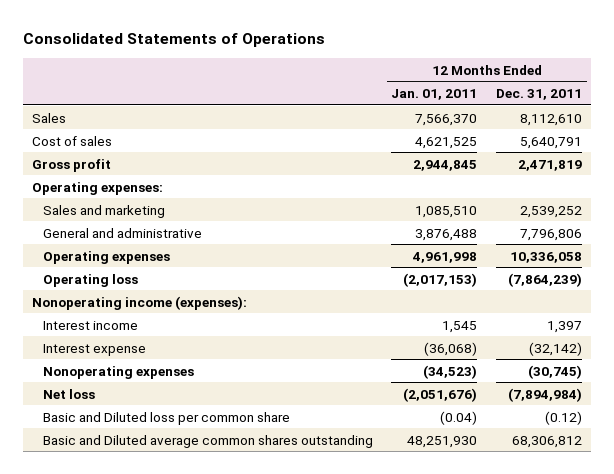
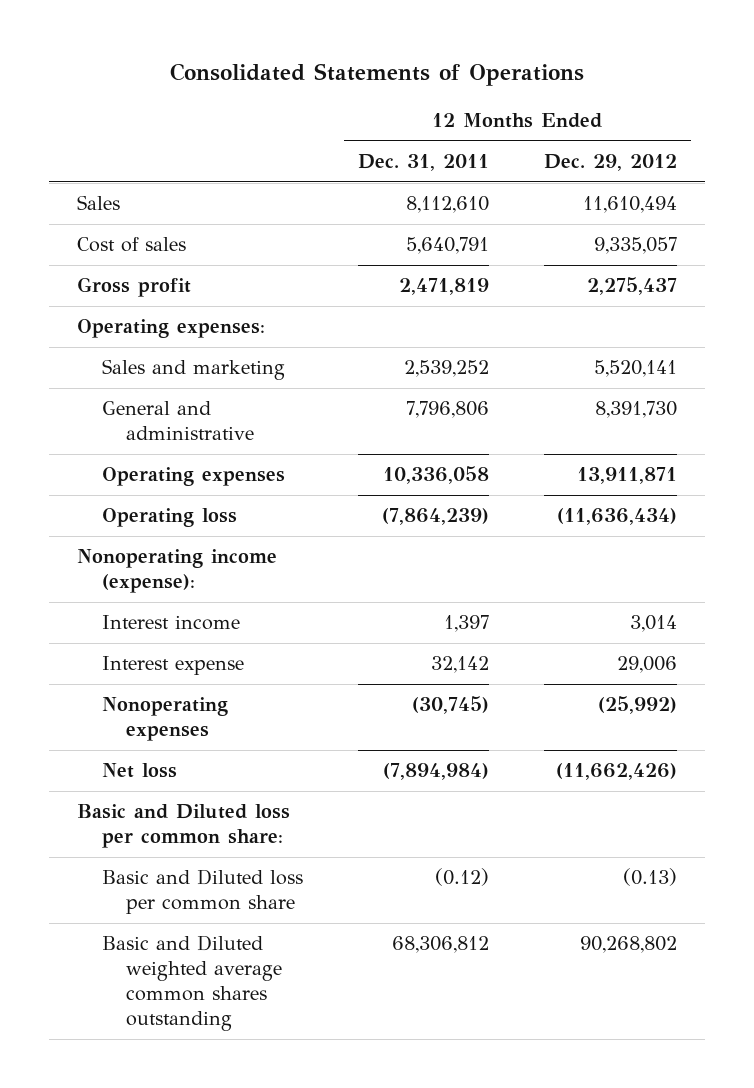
- | 12 Months Ended Jan. 01, 2011 | 12 Months Ended Dec. 31, 2011
+ | 12 Months Ended Dec. 31, 2011 | 12 Months Ended Dec. 29, 2012
- Nonoperating income (expenses):
+ Nonoperating income (expense):
- Interest expense | (36,068) | (32,142)
+ Interest expense | 32,142 | 29,006
+ Basic and Diluted loss per common share:
- Basic and Diluted average common shares outstanding | 48,251,930 | 68,306,812
+ Basic and Diluted weighted average common shares outstanding | 68,306,812 | 90,268,802

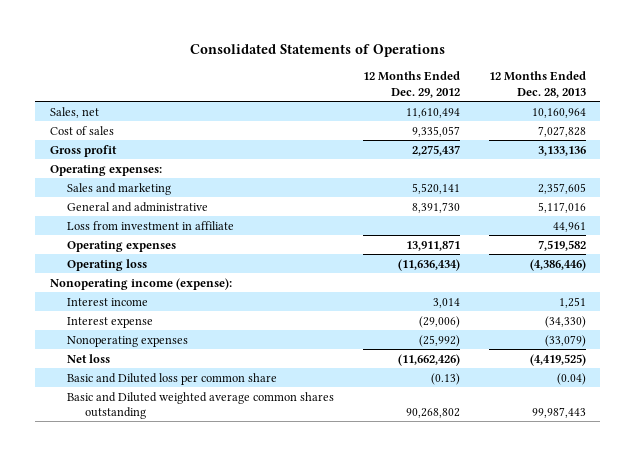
- | 12 Months Ended Dec. 31, 2011 | 12 Months Ended Dec. 29, 2012
+ | 12 Months Ended Dec. 29, 2012 | 12 Months Ended Dec. 28, 2013
- Sales | 8,112,610 | 11,610,494
+ Sales, net | 11,610,494 | 10,160,964
+ Loss from investment in affiliate | | 44,961
- Interest expense | 32,142 | 29,006
+ Interest expense | (29,006) | (34,330)
- Basic and Diluted loss per common share:

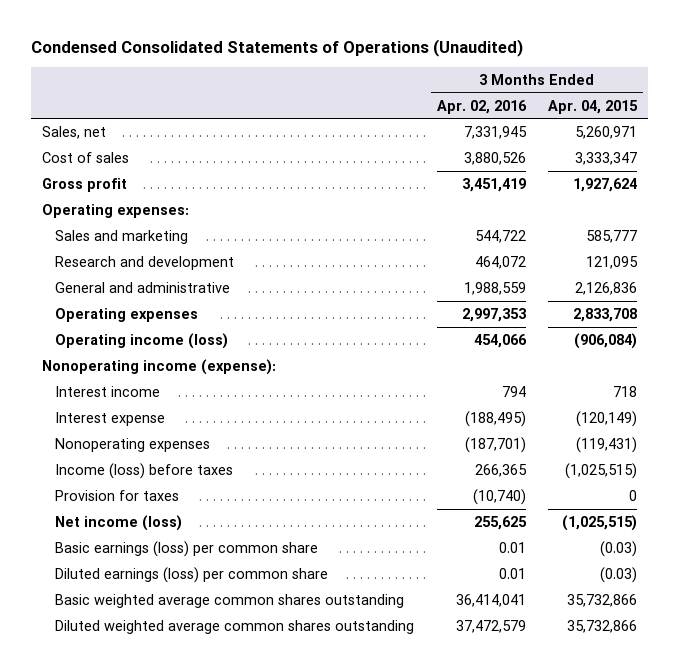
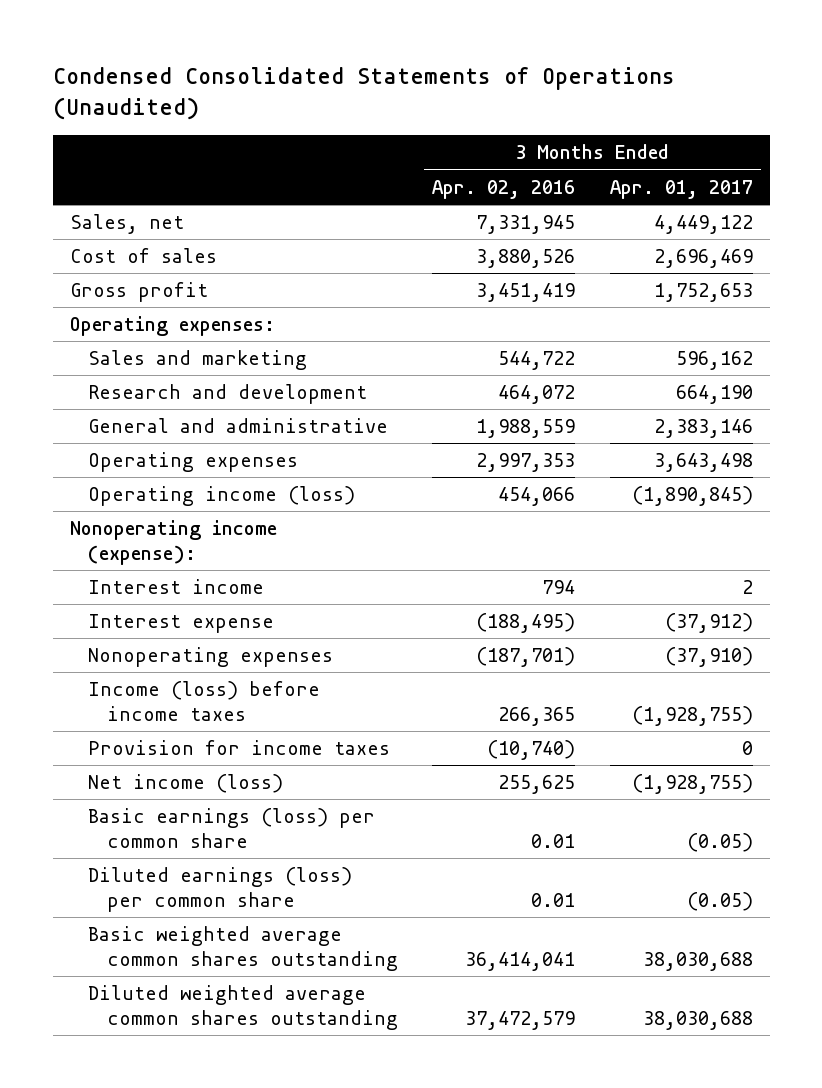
- | 3 Months Ended Apr. 02, 2016 | 3 Months Ended Apr. 04, 2015
+ | 3 Months Ended Apr. 02, 2016 | 3 Months Ended Apr. 01, 2017
- Income (loss) before taxes | 266,365 | (1,025,515)
- Provision for taxes | (10,740) | 0
+ Income (loss) before income taxes | 266,365 | (1,928,755)
+ Provision for income taxes | (10,740) | 0

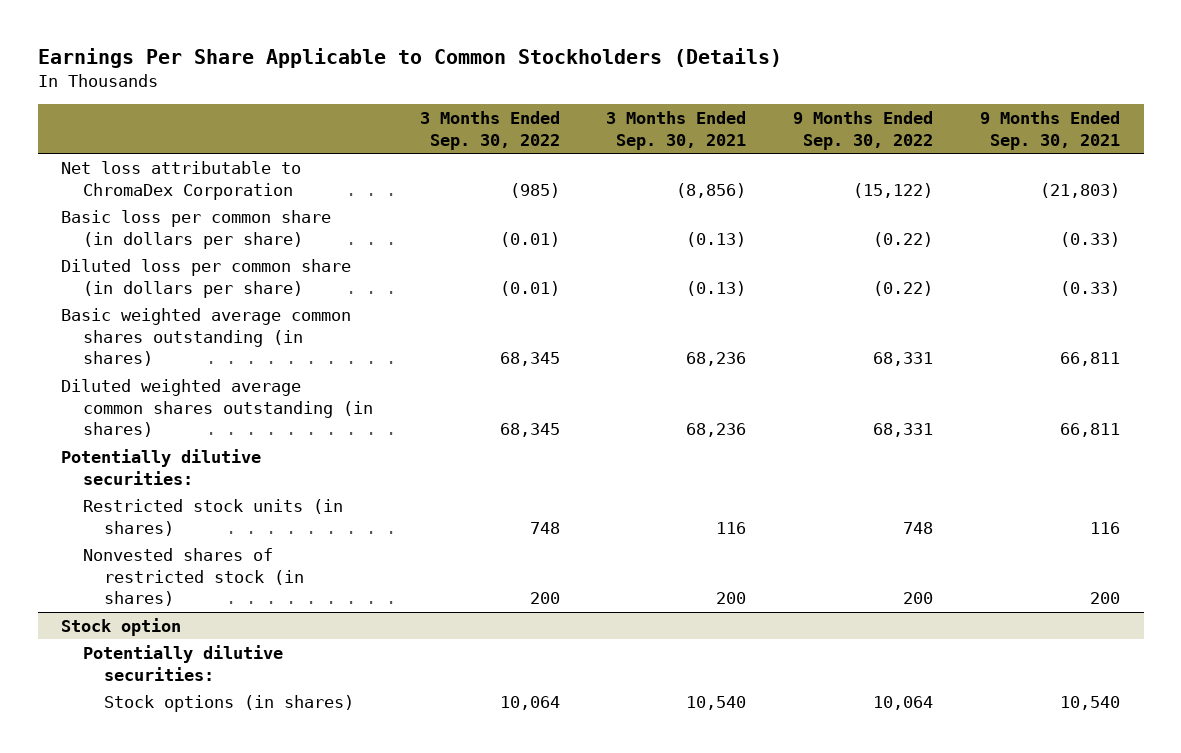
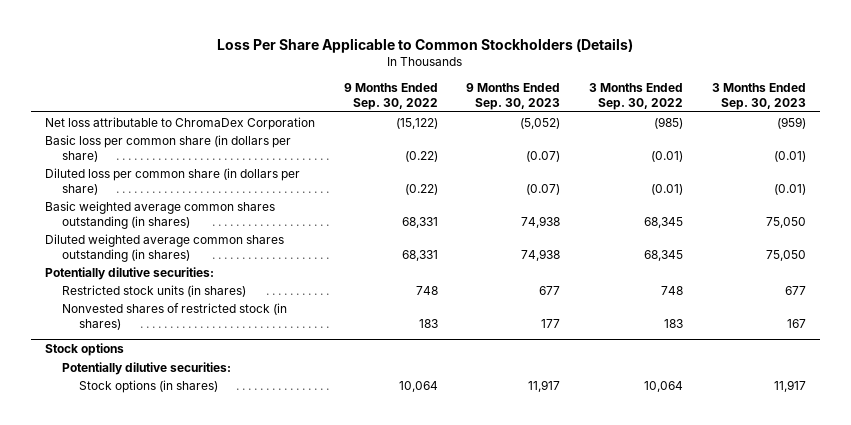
- Earnings Per Share Applicable to Common Stockholders (Details)
+ Loss Per Share Applicable to Common Stockholders (Details)
- | 3 Months Ended Sep. 30, 2022 | 3 Months Ended Sep. 30, 2021 | 9 Months Ended Sep. 30, 2022 | 9 Months Ended Sep. 30, 2021
+ | 9 Months Ended Sep. 30, 2022 | 9 Months Ended Sep. 30, 2023 | 3 Months Ended Sep. 30, 2022 | 3 Months Ended Sep. 30, 2023
- Nonvested shares of restricted stock (in shares) | 200 | 200 | 200 | 200
- Stock option
+ Nonvested shares of restricted stock (in shares) | 183 | 177 | 183 | 167
+ Stock options

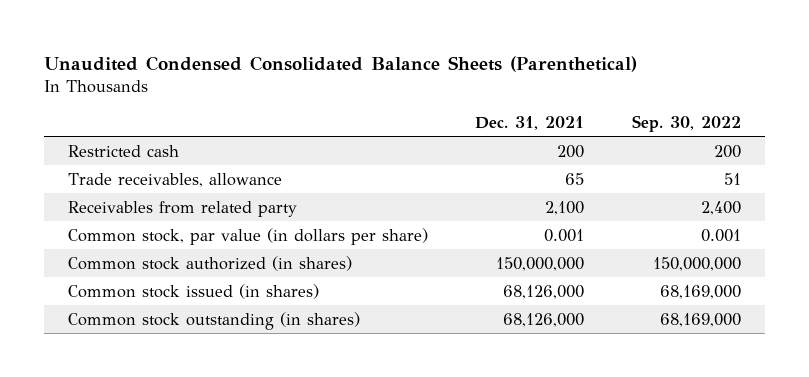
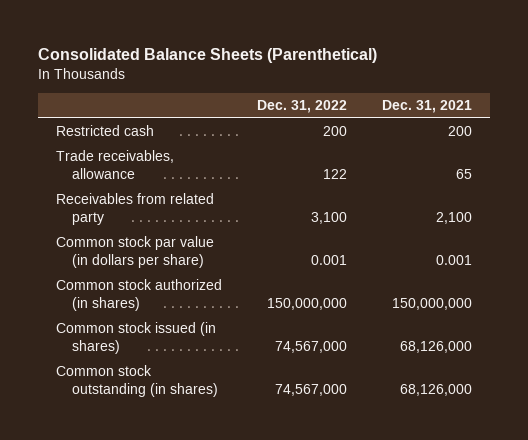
- Unaudited Condensed Consolidated Balance Sheets (Parenthetical)
+ Consolidated Balance Sheets (Parenthetical)
- | Dec. 31, 2021 | Sep. 30, 2022
+ | Dec. 31, 2022 | Dec. 31, 2021
- Common stock, par value (in dollars per share) | 0.001 | 0.001
+ Common stock par value (in dollars per share) | 0.001 | 0.001

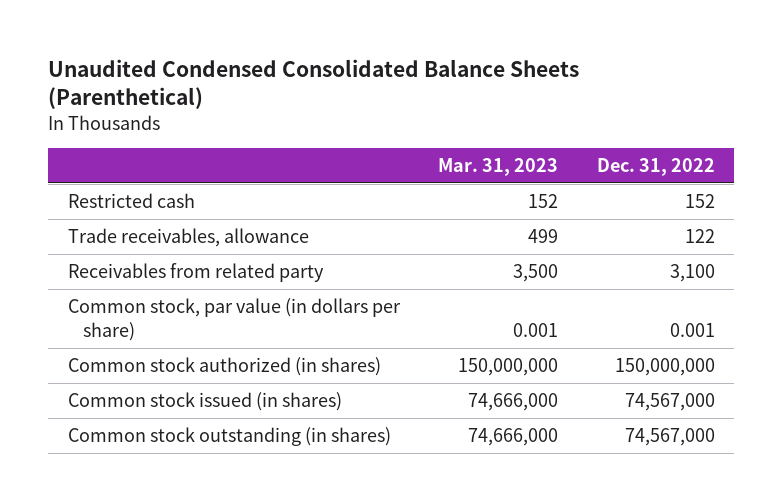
- Consolidated Balance Sheets (Parenthetical)
+ Unaudited Condensed Consolidated Balance Sheets (Parenthetical)
- | Dec. 31, 2022 | Dec. 31, 2021
+ | Mar. 31, 2023 | Dec. 31, 2022
- Restricted cash | 200 | 200
+ Restricted cash | 152 | 152
- Common stock par value (in dollars per share) | 0.001 | 0.001
+ Common stock, par value (in dollars per share) | 0.001 | 0.001

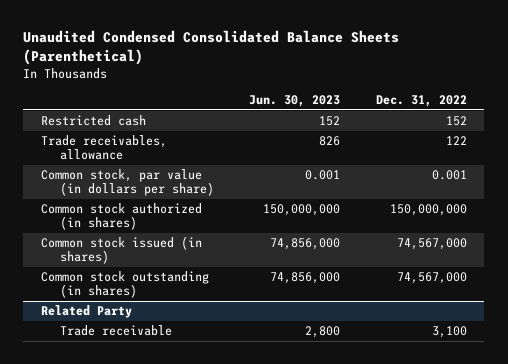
- | Mar. 31, 2023 | Dec. 31, 2022
+ | Jun. 30, 2023 | Dec. 31, 2022
- Receivables from related party | 3,500 | 3,100
+ Related Party
+ Trade receivable | 2,800 | 3,100

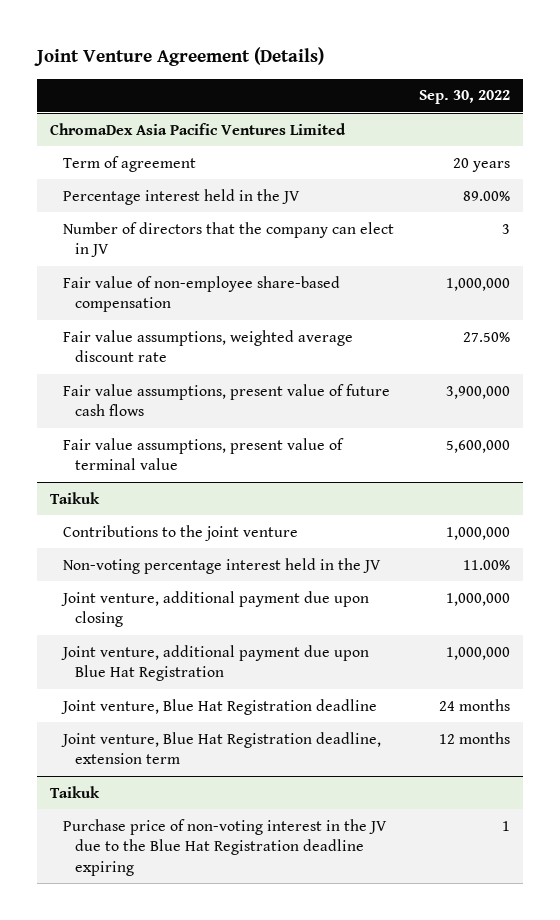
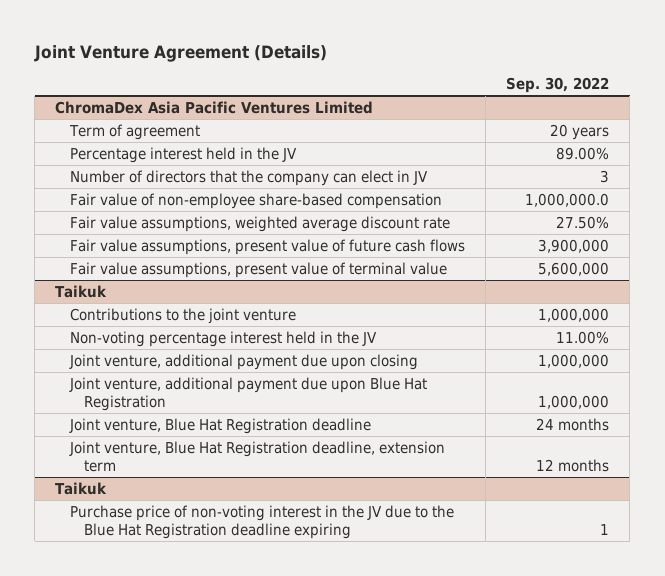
@ ChromaDex Asia Pacific Ventures Limited
- Fair value of non-employee share-based compensation | 1,000,000
+ Fair value of non-employee share-based compensation | 1,000,000.0

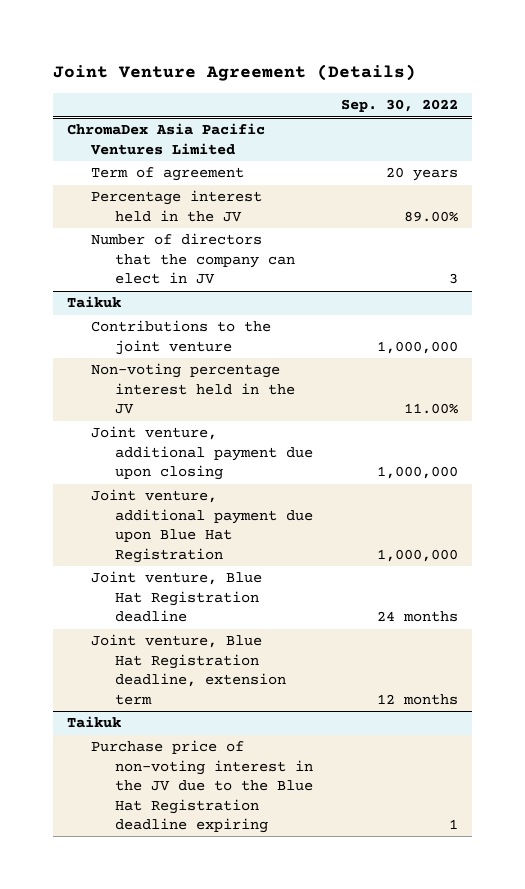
@ ChromaDex Asia Pacific Ventures Limited
- Fair value of non-employee share-based compensation | 1,000,000.0
- Fair value assumptions, weighted average discount rate | 27.50%
- Fair value assumptions, present value of future cash flows | 3,900,000
- Fair value assumptions, present value of terminal value | 5,600,000

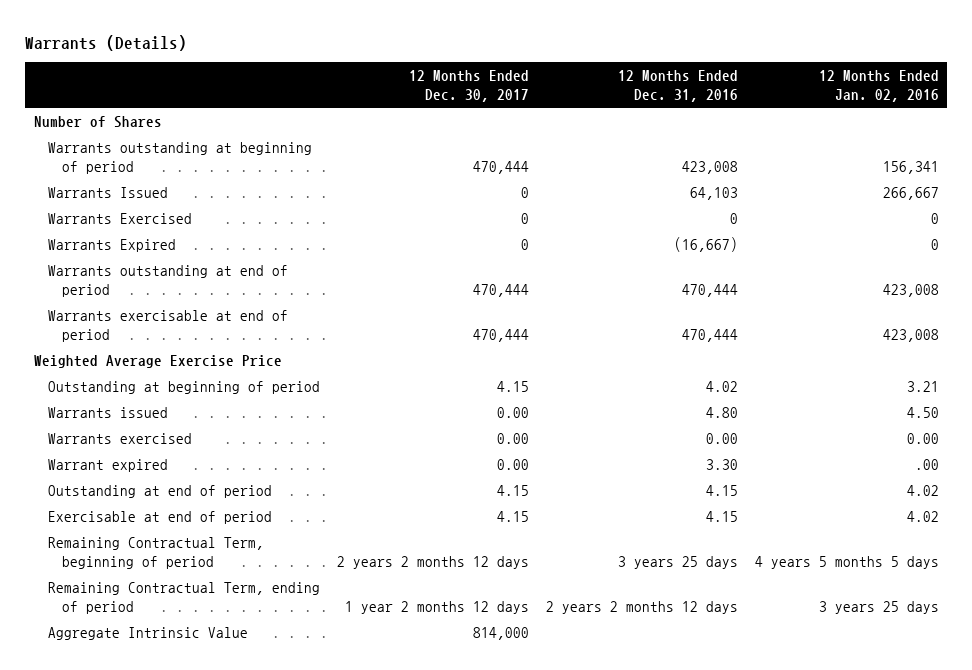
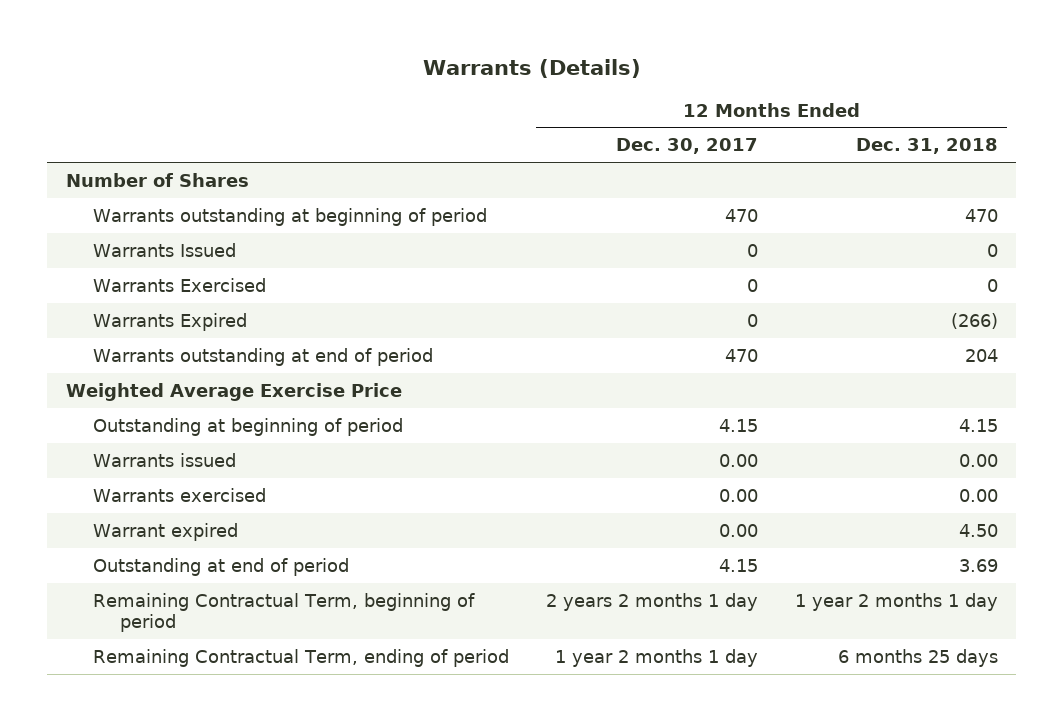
- | 12 Months Ended Dec. 30, 2017 | 12 Months Ended Dec. 31, 2016 | 12 Months Ended Jan. 02, 2016
+ | 12 Months Ended Dec. 30, 2017 | 12 Months Ended Dec. 31, 2018
- Warrants outstanding at beginning of period | 470,444 | 423,008 | 156,341
+ Warrants outstanding at beginning of period | 470 | 470
- Warrants outstanding at end of period | 470,444 | 470,444 | 423,008
- Warrants exercisable at end of period | 470,444 | 470,444 | 423,008
+ Warrants outstanding at end of period | 470 | 204
- Exercisable at end of period | 4.15 | 4.15 | 4.02
- Remaining Contractual Term, beginning of period | 2 years 2 months 12 days | 3 years 25 days | 4 years 5 months 5 days
- Remaining Contractual Term, ending of period | 1 year 2 months 12 days | 2 years 2 months 12 days | 3 years 25 days
- Aggregate Intrinsic Value | 814,000 | |
+ Remaining Contractual Term, beginning of period | 2 years 2 months 1 day | 1 year 2 months 1 day
+ Remaining Contractual Term, ending of period | 1 year 2 months 1 day | 6 months 25 days

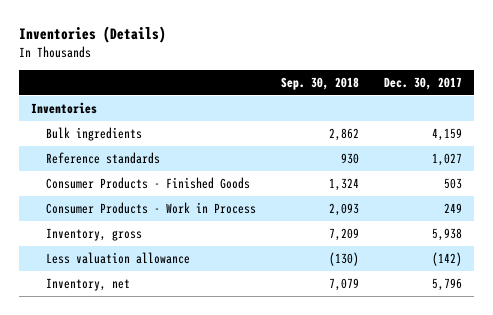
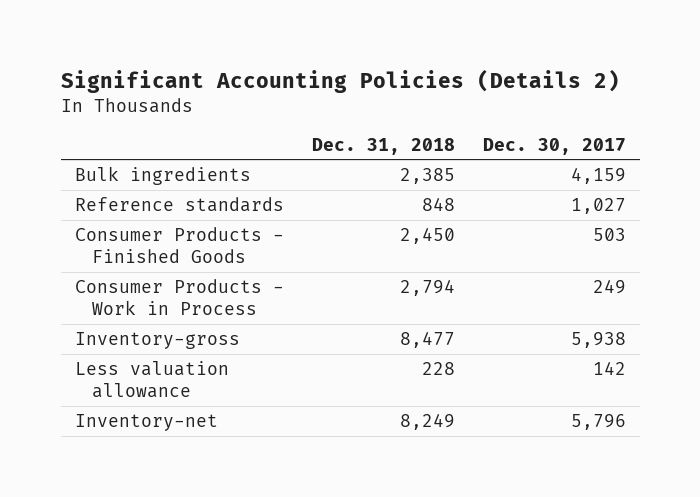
- Inventories (Details)
+ Significant Accounting Policies (Details 2)
- | Sep. 30, 2018 | Dec. 30, 2017
+ | Dec. 31, 2018 | Dec. 30, 2017
- Inventories
- Inventory, gross | 7,209 | 5,938
- Less valuation allowance | (130) | (142)
- Inventory, net | 7,079 | 5,796
+ Inventory-gross | 8,477 | 5,938
+ Less valuation allowance | 228 | 142
+ Inventory-net | 8,249 | 5,796

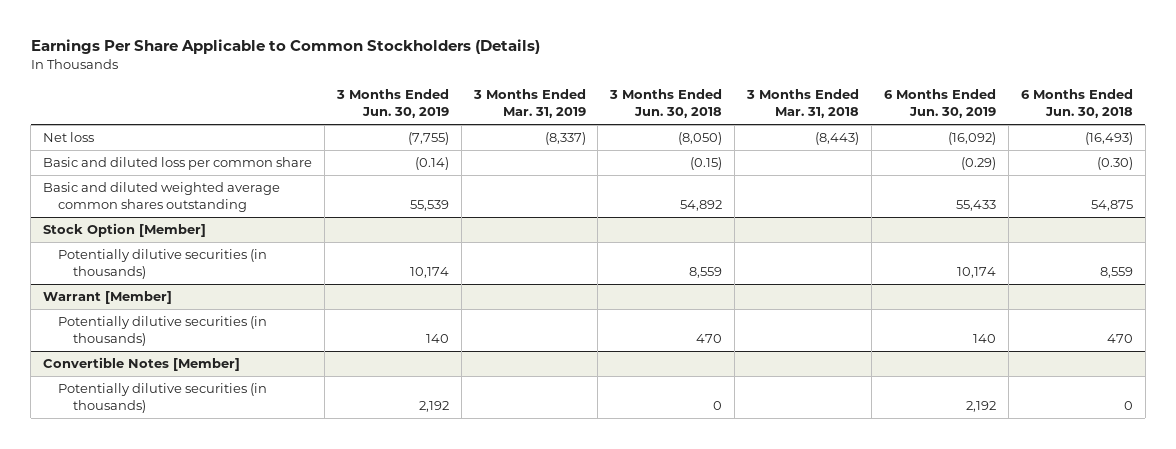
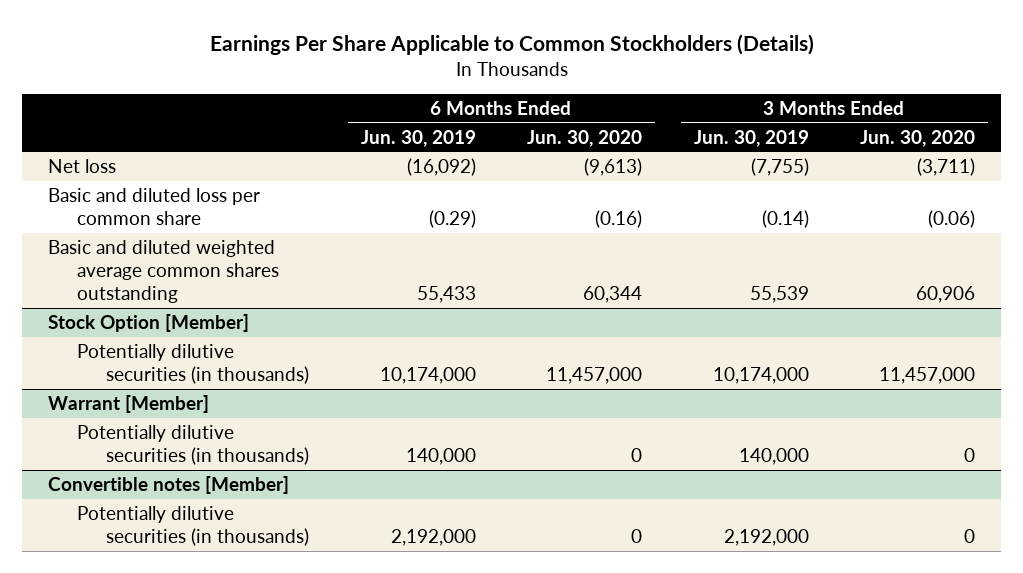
- | 3 Months Ended Jun. 30, 2019 | 3 Months Ended Mar. 31, 2019 | 3 Months Ended Jun. 30, 2018 | 3 Months Ended Mar. 31, 2018 | 6 Months Ended Jun. 30, 2019 | 6 Months Ended Jun. 30, 2018
+ | 6 Months Ended Jun. 30, 2019 | 6 Months Ended Jun. 30, 2020 | 3 Months Ended Jun. 30, 2019 | 3 Months Ended Jun. 30, 2020
@ Stock Option [Member]
- Potentially dilutive securities (in thousands) | 10,174 | | 8,559 | | 10,174 | 8,559
+ Potentially dilutive securities (in thousands) | 10,174,000 | 11,457,000 | 10,174,000 | 11,457,000
@ Warrant [Member]
- Potentially dilutive securities (in thousands) | 140 | | 470 | | 140 | 470
- Convertible Notes [Member]
- Potentially dilutive securities (in thousands) | 2,192 | | 0 | | 2,192 | 0
@ Warrant [Member]
+ Potentially dilutive securities (in thousands) | 140,000 | 0 | 140,000 | 0
+ Convertible notes [Member]
+ Potentially dilutive securities (in thousands) | 2,192,000 | 0 | 2,192,000 | 0

